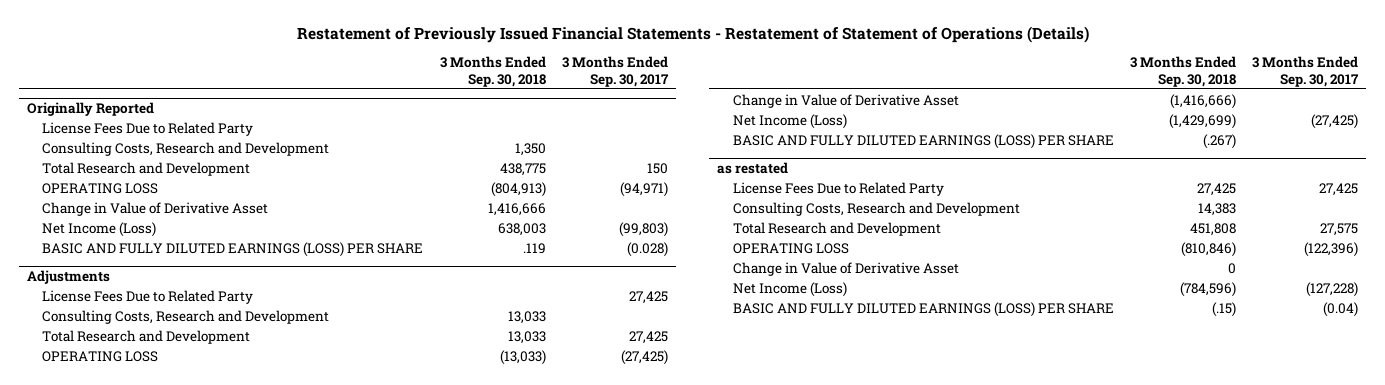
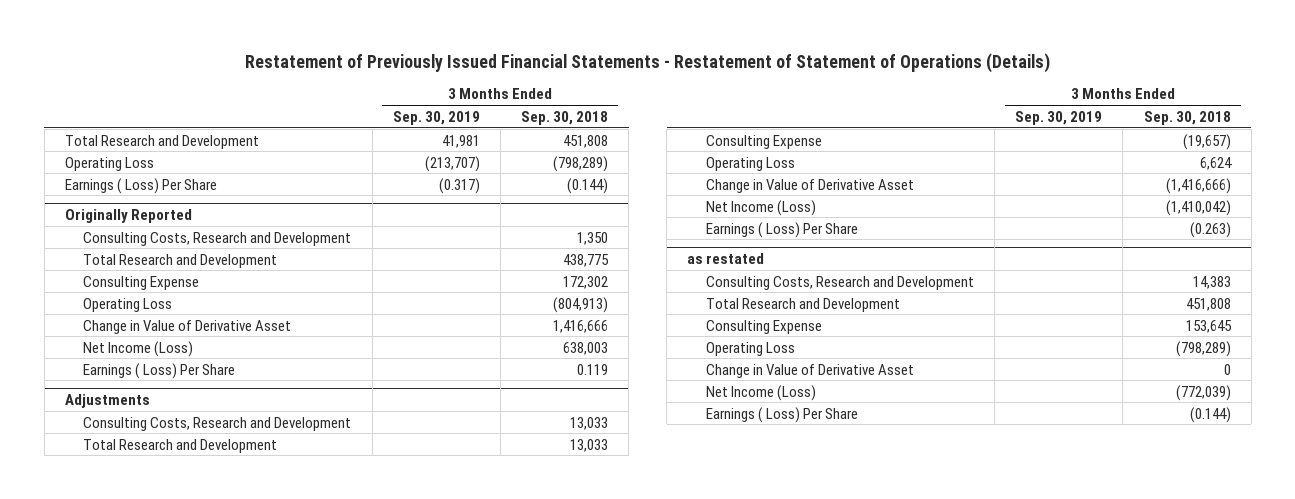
- | 3 Months Ended Sep. 30, 2018 | 3 Months Ended Sep. 30, 2017
+ | 3 Months Ended Sep. 30, 2019 | 3 Months Ended Sep. 30, 2018
+ Total Research and Development | 41,981 | 451,808
+ Operating Loss | (213,707) | (798,289)
+ Earnings ( Loss) Per Share | (0.317) | (0.144)
@ Originally Reported
- License Fees Due to Related Party
- OPERATING LOSS | (804,913) | (94,971)
+ Consulting Expense | | 172,302
+ Operating Loss | | (804,913)
- BASIC AND FULLY DILUTED EARNINGS (LOSS) PER SHARE | .119 | (0.028)
+ Earnings ( Loss) Per Share | | 0.119
@ Adjustments
- License Fees Due to Related Party | | 27,425
- OPERATING LOSS | (13,033) | (27,425)
+ Consulting Expense | | (19,657)
+ Operating Loss | | 6,624
- Net Income (Loss) | (1,429,699) | (27,425)
- BASIC AND FULLY DILUTED EARNINGS (LOSS) PER SHARE | (.267) |
+ Net Income (Loss) | | (1,410,042)
+ Earnings ( Loss) Per Share | | (0.263)
@ as restated
- License Fees Due to Related Party | 27,425 | 27,425
- OPERATING LOSS | (810,846) | (122,396)
+ Consulting Expense | | 153,645
+ Operating Loss | | (798,289)
- Net Income (Loss) | (784,596) | (127,228)
- BASIC AND FULLY DILUTED EARNINGS (LOSS) PER SHARE | (.15) | (0.04)
+ Net Income (Loss) | | (772,039)
+ Earnings ( Loss) Per Share | | (0.144)

